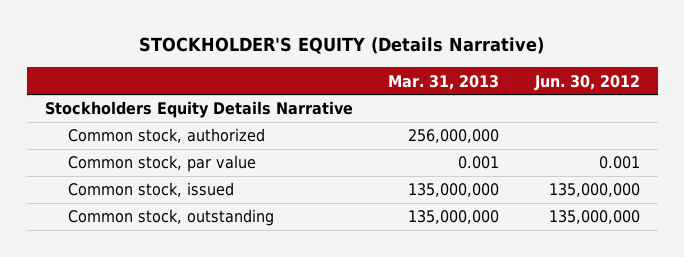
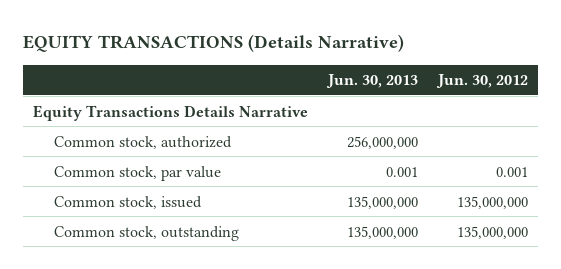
- STOCKHOLDER'S EQUITY (Details Narrative)
+ EQUITY TRANSACTIONS (Details Narrative)
- | Mar. 31, 2013 | Jun. 30, 2012
+ | Jun. 30, 2013 | Jun. 30, 2012
- Stockholders Equity Details Narrative
+ Equity Transactions Details Narrative

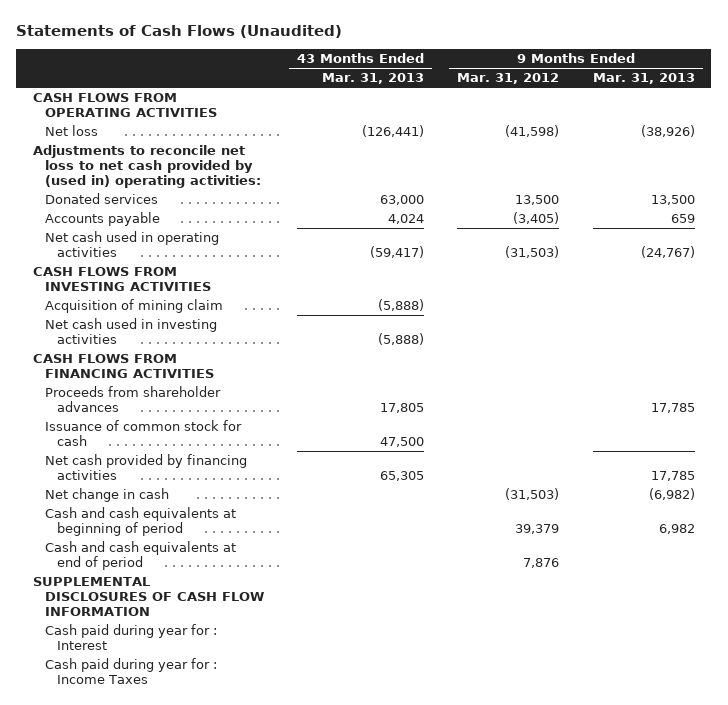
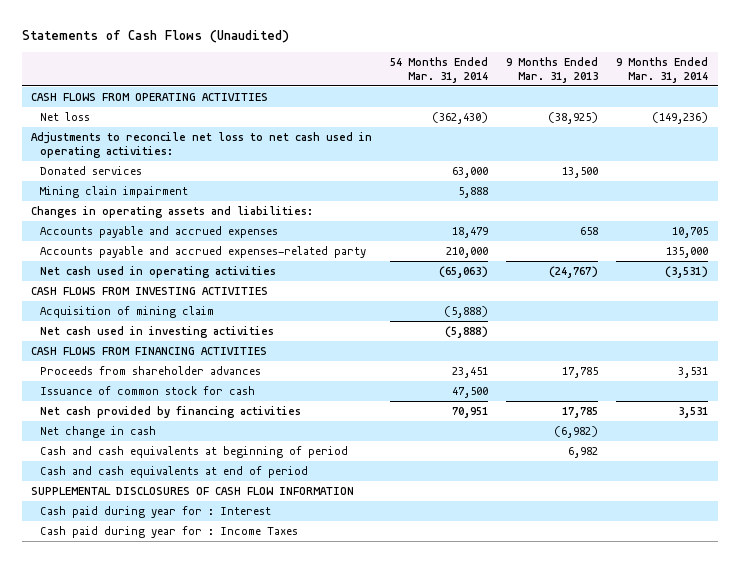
- | 43 Months Ended Mar. 31, 2013 | 9 Months Ended Mar. 31, 2012 | 9 Months Ended Mar. 31, 2013
+ | 54 Months Ended Mar. 31, 2014 | 9 Months Ended Mar. 31, 2013 | 9 Months Ended Mar. 31, 2014
- Net loss | (126,441) | (41,598) | (38,926)
- Adjustments to reconcile net loss to net cash provided by (used in) operating activities:
+ Net loss | (362,430) | (38,925) | (149,236)
+ Adjustments to reconcile net loss to net cash used in operating activities:
- Accounts payable | 4,024 | (3,405) | 659
+ Mining clain impairment | 5,888 | |
+ Changes in operating assets and liabilities:
+ Accounts payable and accrued expenses | 18,479 | 658 | 10,705
+ Accounts payable and accrued expenses-related party | 210,000 | | 135,000

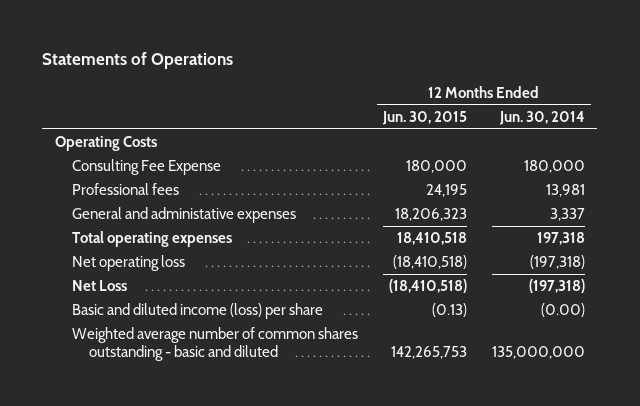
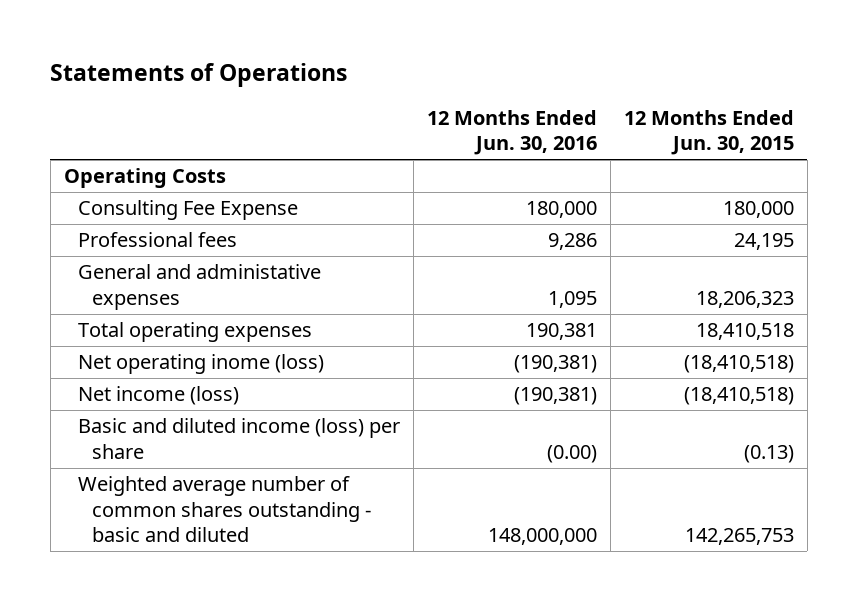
- | 12 Months Ended Jun. 30, 2015 | 12 Months Ended Jun. 30, 2014
+ | 12 Months Ended Jun. 30, 2016 | 12 Months Ended Jun. 30, 2015
- Net operating loss | (18,410,518) | (197,318)
- Net Loss | (18,410,518) | (197,318)
+ Net operating inome (loss) | (190,381) | (18,410,518)
+ Net income (loss) | (190,381) | (18,410,518)

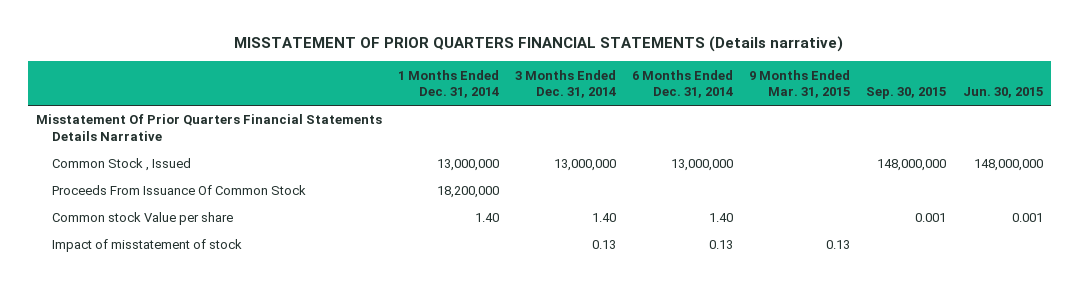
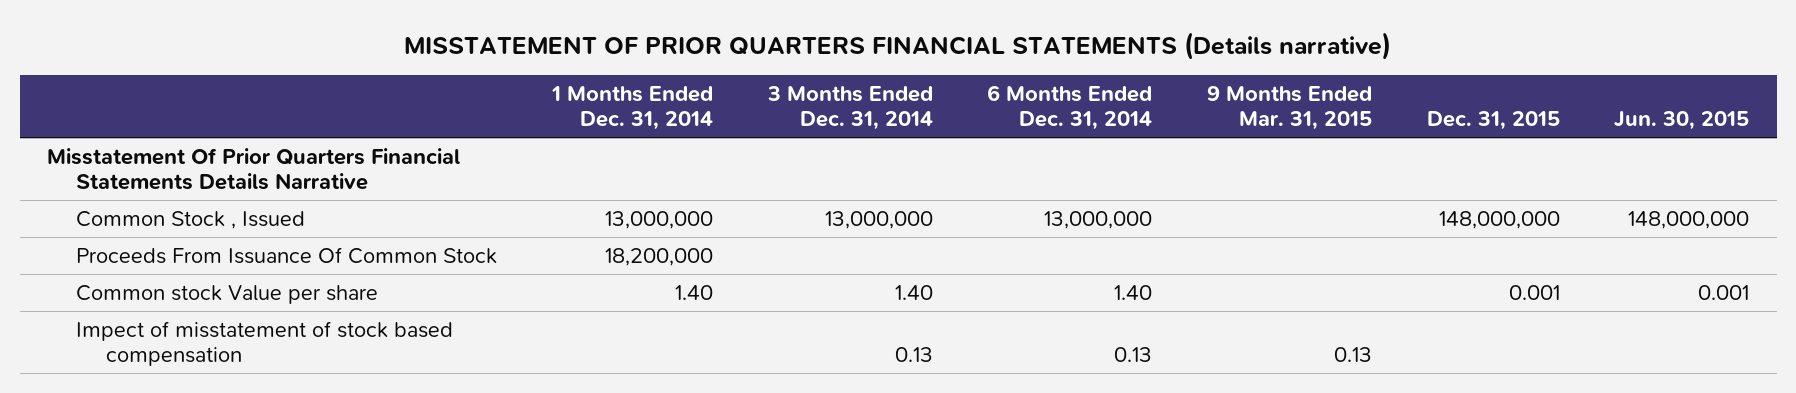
- | 1 Months Ended Dec. 31, 2014 | 3 Months Ended Dec. 31, 2014 | 6 Months Ended Dec. 31, 2014 | 9 Months Ended Mar. 31, 2015 | Sep. 30, 2015 | Jun. 30, 2015
+ | 1 Months Ended Dec. 31, 2014 | 3 Months Ended Dec. 31, 2014 | 6 Months Ended Dec. 31, 2014 | 9 Months Ended Mar. 31, 2015 | Dec. 31, 2015 | Jun. 30, 2015
- Impact of misstatement of stock | | 0.13 | 0.13 | 0.13 | |
+ Impect of misstatement of stock based compensation | | 0.13 | 0.13 | 0.13 | |

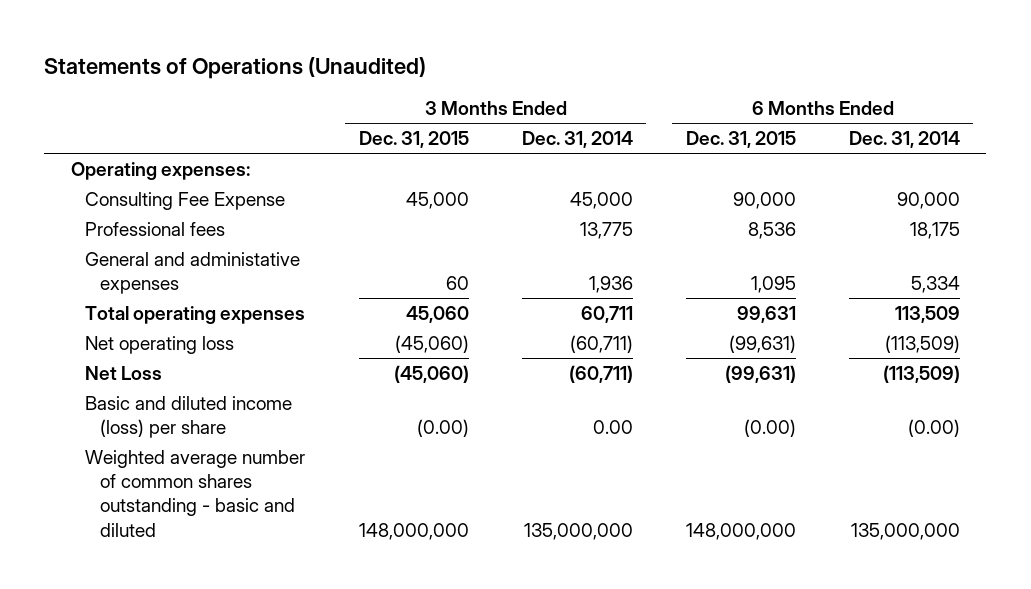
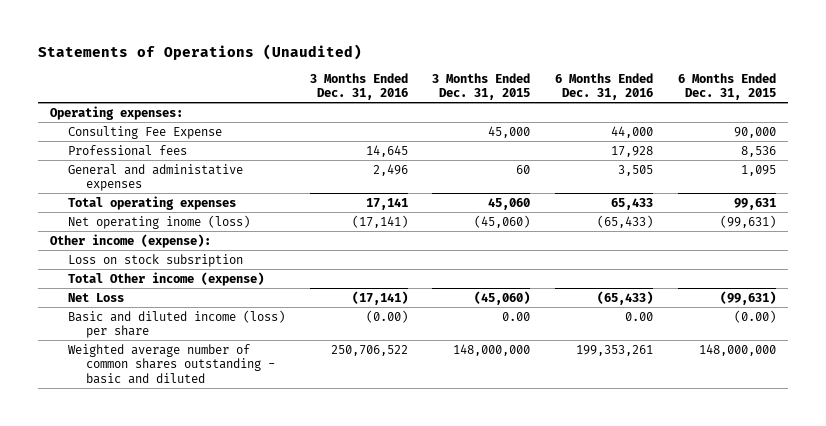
- | 3 Months Ended Dec. 31, 2015 | 3 Months Ended Dec. 31, 2014 | 6 Months Ended Dec. 31, 2015 | 6 Months Ended Dec. 31, 2014
+ | 3 Months Ended Dec. 31, 2016 | 3 Months Ended Dec. 31, 2015 | 6 Months Ended Dec. 31, 2016 | 6 Months Ended Dec. 31, 2015
- Net operating loss | (45,060) | (60,711) | (99,631) | (113,509)
+ Net operating inome (loss) | (17,141) | (45,060) | (65,433) | (99,631)
+ Other income (expense):
+ Loss on stock subsription
+ Total Other income (expense)
- Basic and diluted income (loss) per share | (0.00) | 0.00 | (0.00) | (0.00)
+ Basic and diluted income (loss) per share | (0.00) | 0.00 | 0.00 | (0.00)

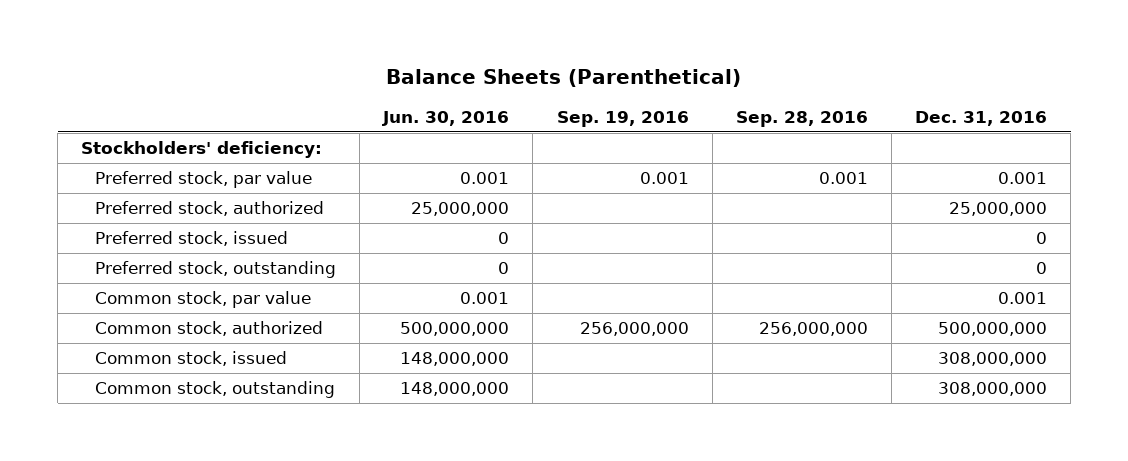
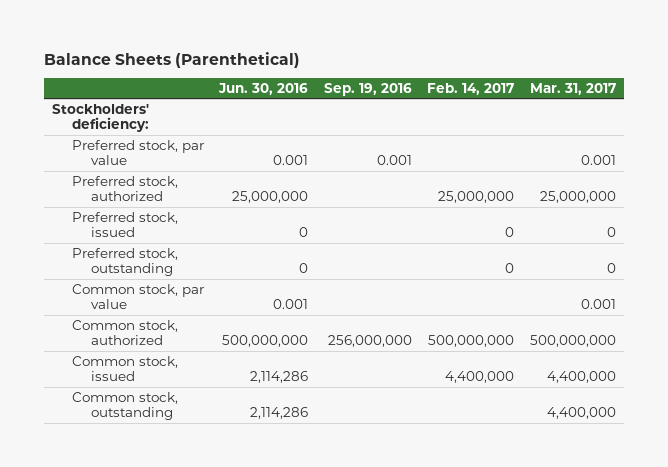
- | Jun. 30, 2016 | Sep. 19, 2016 | Sep. 28, 2016 | Dec. 31, 2016
+ | Jun. 30, 2016 | Sep. 19, 2016 | Feb. 14, 2017 | Mar. 31, 2017
- Common stock, issued | 148,000,000 | | | 308,000,000
- Common stock, outstanding | 148,000,000 | | | 308,000,000
+ Common stock, issued | 2,114,286 | | 4,400,000 | 4,400,000
+ Common stock, outstanding | 2,114,286 | | | 4,400,000

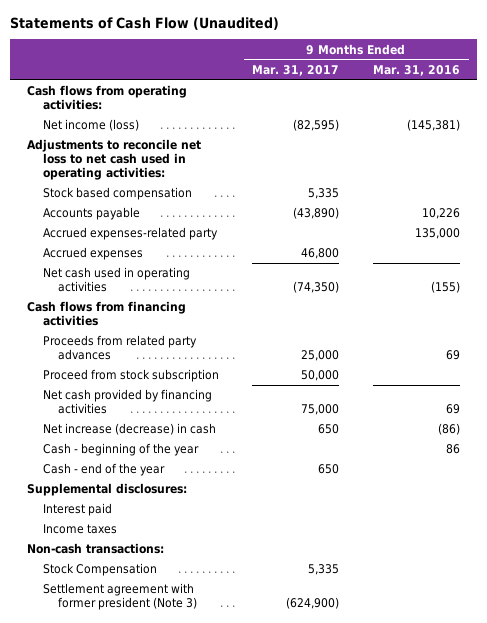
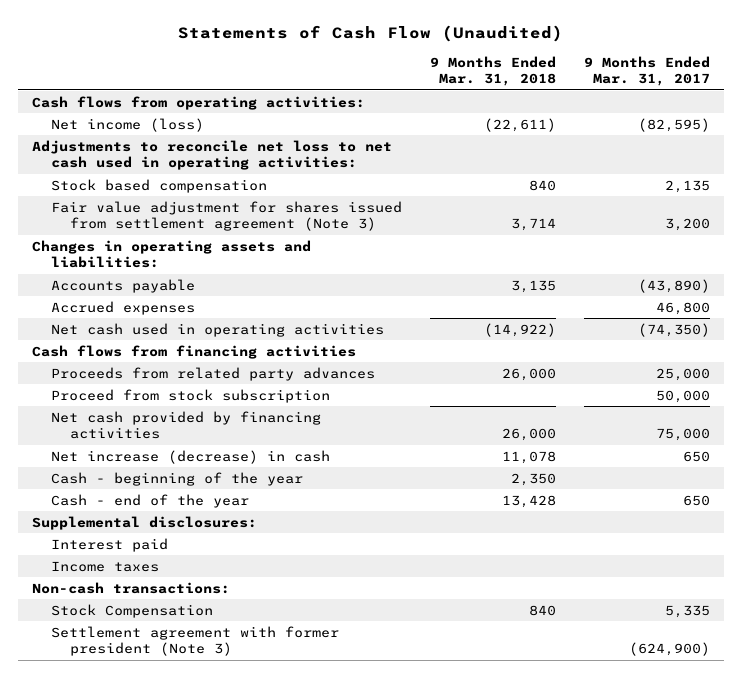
- | 9 Months Ended Mar. 31, 2017 | 9 Months Ended Mar. 31, 2016
+ | 9 Months Ended Mar. 31, 2018 | 9 Months Ended Mar. 31, 2017
- Stock based compensation | 5,335 |
+ Stock based compensation | 840 | 2,135
+ Fair value adjustment for shares issued from settlement agreement (Note 3) | 3,714 | 3,200
+ Changes in operating assets and liabilities:
- Accrued expenses-related party | | 135,000

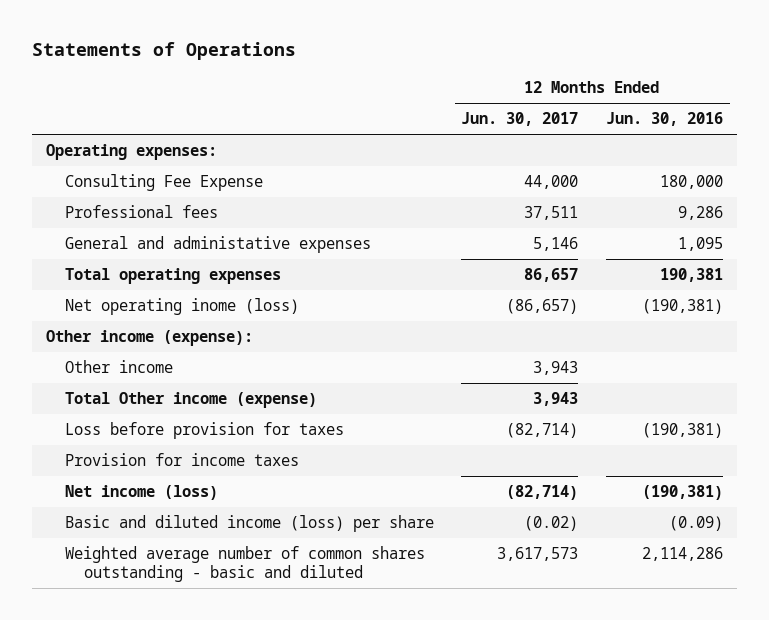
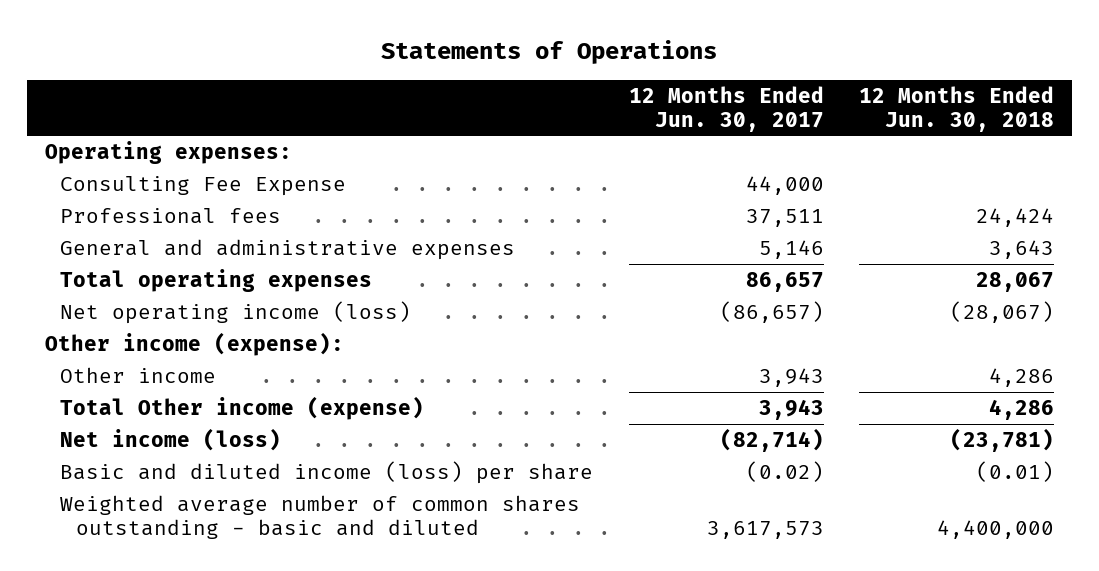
- | 12 Months Ended Jun. 30, 2017 | 12 Months Ended Jun. 30, 2016
+ | 12 Months Ended Jun. 30, 2017 | 12 Months Ended Jun. 30, 2018
- General and administative expenses | 5,146 | 1,095
+ General and administrative expenses | 5,146 | 3,643
- Net operating inome (loss) | (86,657) | (190,381)
+ Net operating income (loss) | (86,657) | (28,067)
- Loss before provision for taxes | (82,714) | (190,381)
- Provision for income taxes

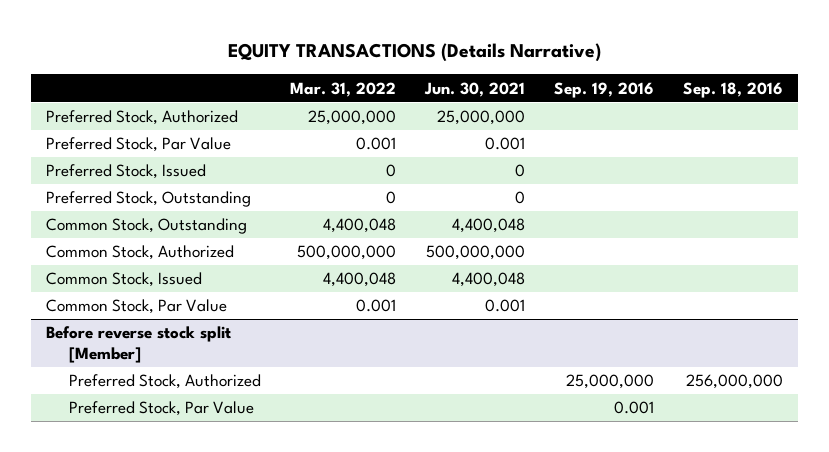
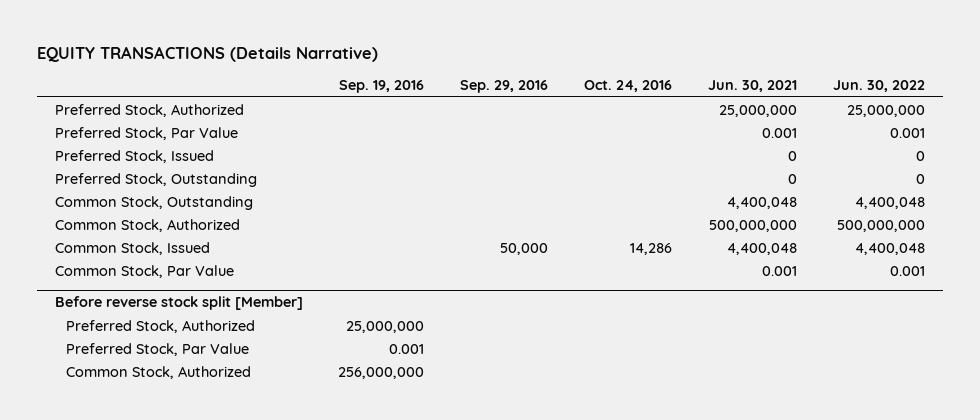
- | Mar. 31, 2022 | Jun. 30, 2021 | Sep. 19, 2016 | Sep. 18, 2016
+ | Sep. 19, 2016 | Sep. 29, 2016 | Oct. 24, 2016 | Jun. 30, 2021 | Jun. 30, 2022
@ Before reverse stock split [Member]
+ Common Stock, Authorized | 256,000,000 | | | |

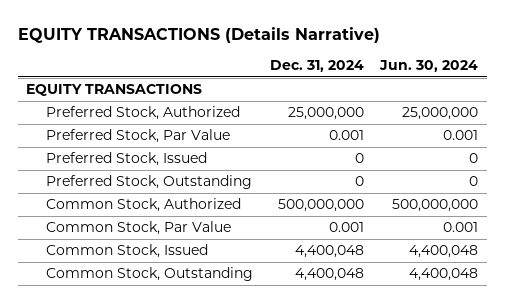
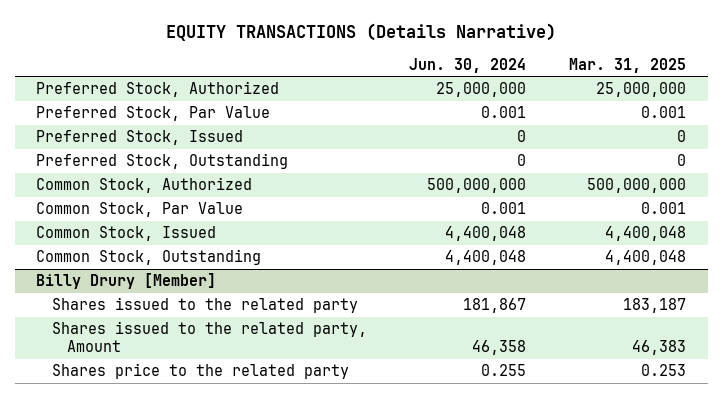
- | Dec. 31, 2024 | Jun. 30, 2024
+ | Jun. 30, 2024 | Mar. 31, 2025
- EQUITY TRANSACTIONS
+ Billy Drury [Member]
+ Shares issued to the related party | 181,867 | 183,187
+ Shares issued to the related party, Amount | 46,358 | 46,383
+ Shares price to the related party | 0.255 | 0.253

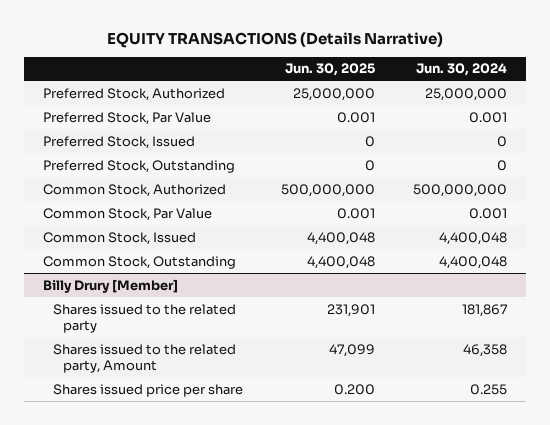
- | Jun. 30, 2024 | Mar. 31, 2025
+ | Jun. 30, 2025 | Jun. 30, 2024
@ Billy Drury [Member]
- Shares price to the related party | 0.255 | 0.253
+ Shares issued price per share | 0.200 | 0.255

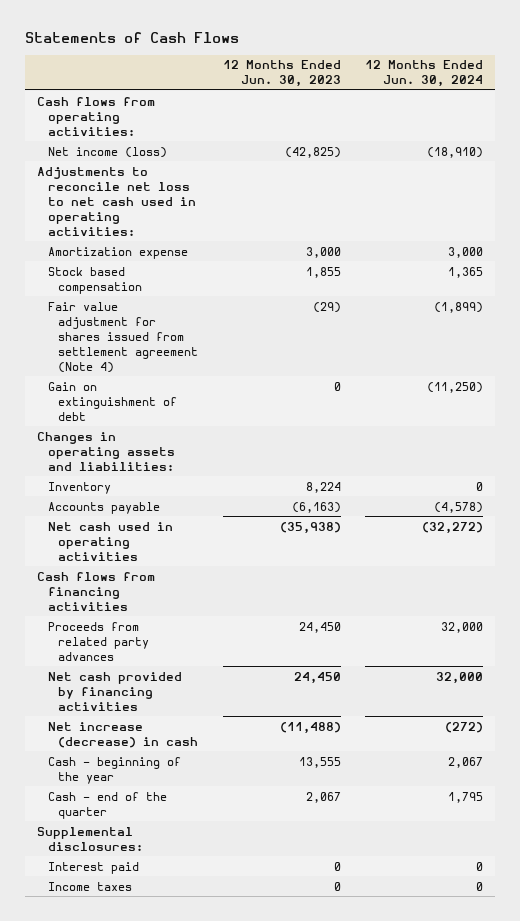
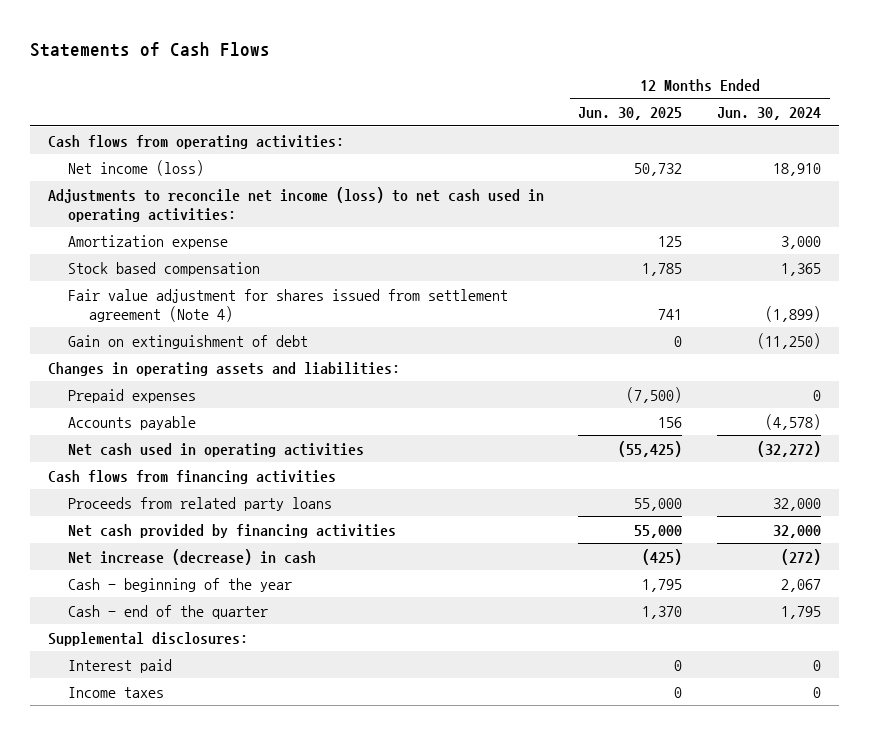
- | 12 Months Ended Jun. 30, 2023 | 12 Months Ended Jun. 30, 2024
+ | 12 Months Ended Jun. 30, 2025 | 12 Months Ended Jun. 30, 2024
- Net income (loss) | (42,825) | (18,910)
- Adjustments to reconcile net loss to net cash used in operating activities:
+ Net income (loss) | 50,732 | 18,910
+ Adjustments to reconcile net income (loss) to net cash used in operating activities:
- Inventory | 8,224 | 0
+ Prepaid expenses | (7,500) | 0
- Proceeds from related party advances | 24,450 | 32,000
+ Proceeds from related party loans | 55,000 | 32,000

